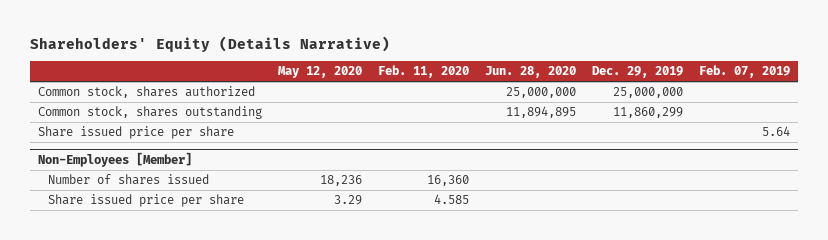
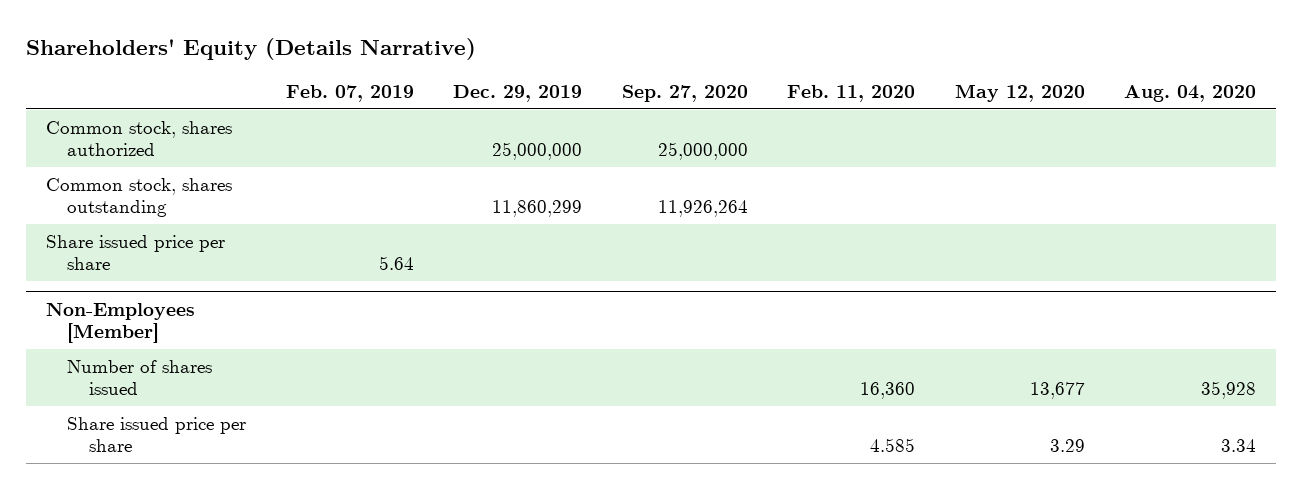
- | May 12, 2020 | Feb. 11, 2020 | Jun. 28, 2020 | Dec. 29, 2019 | Feb. 07, 2019
+ | Feb. 07, 2019 | Dec. 29, 2019 | Sep. 27, 2020 | Feb. 11, 2020 | May 12, 2020 | Aug. 04, 2020
@ Non-Employees [Member]
- Number of shares issued | 18,236 | 16,360 | | |
+ Number of shares issued | | | | 16,360 | 13,677 | 35,928

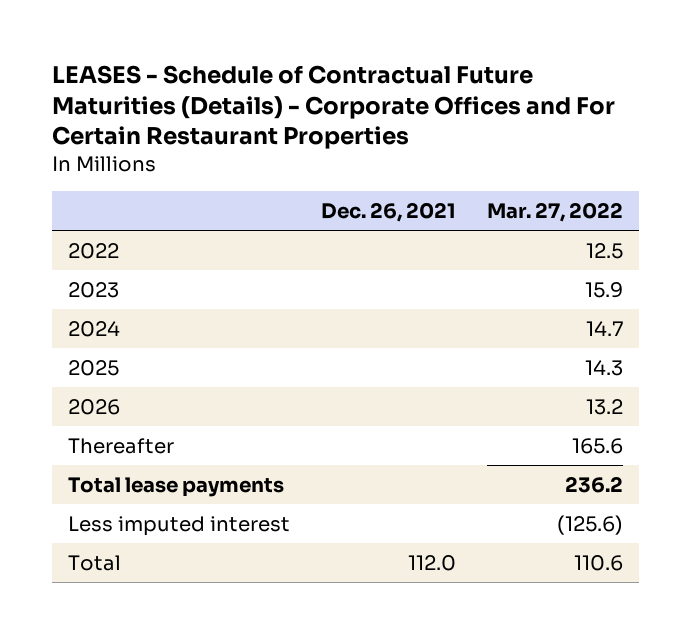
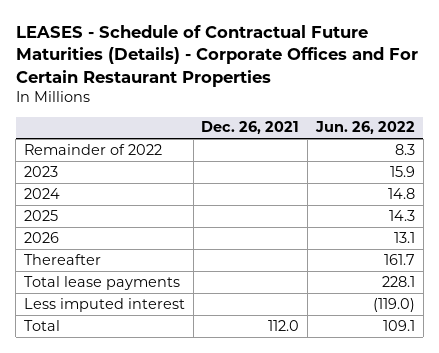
- | Dec. 26, 2021 | Mar. 27, 2022
+ | Dec. 26, 2021 | Jun. 26, 2022
- 2022 | | 12.5
+ Remainder of 2022 | | 8.3

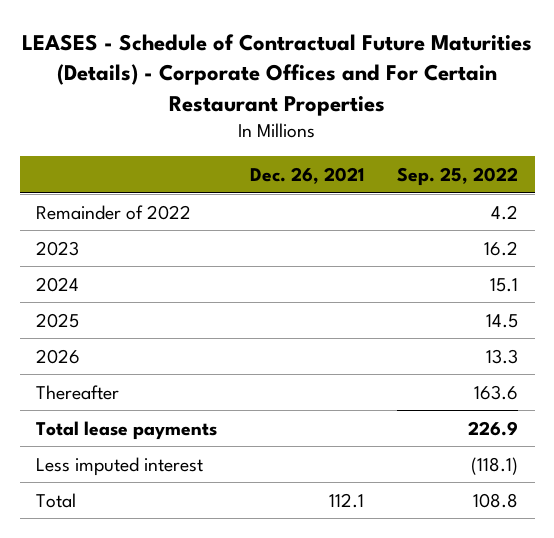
- | Dec. 26, 2021 | Jun. 26, 2022
+ | Dec. 26, 2021 | Sep. 25, 2022
- Total | 112.0 | 109.1
+ Total | 112.1 | 108.8

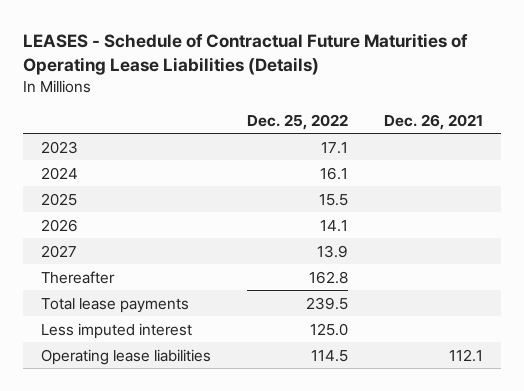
- LEASES - Schedule of Contractual Future Maturities (Details) - Corporate Offices and For Certain Restaurant Properties
+ LEASES - Schedule of Contractual Future Maturities of Operating Lease Liabilities (Details)
- | Dec. 26, 2021 | Sep. 25, 2022
+ | Dec. 25, 2022 | Dec. 26, 2021
- Remainder of 2022 | | 4.2
+ 2027 | 13.9 |
- Total | 112.1 | 108.8
+ Operating lease liabilities | 114.5 | 112.1

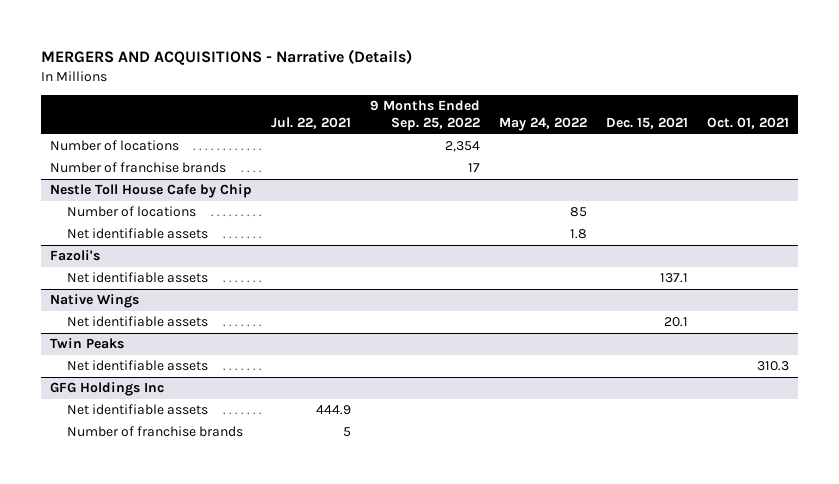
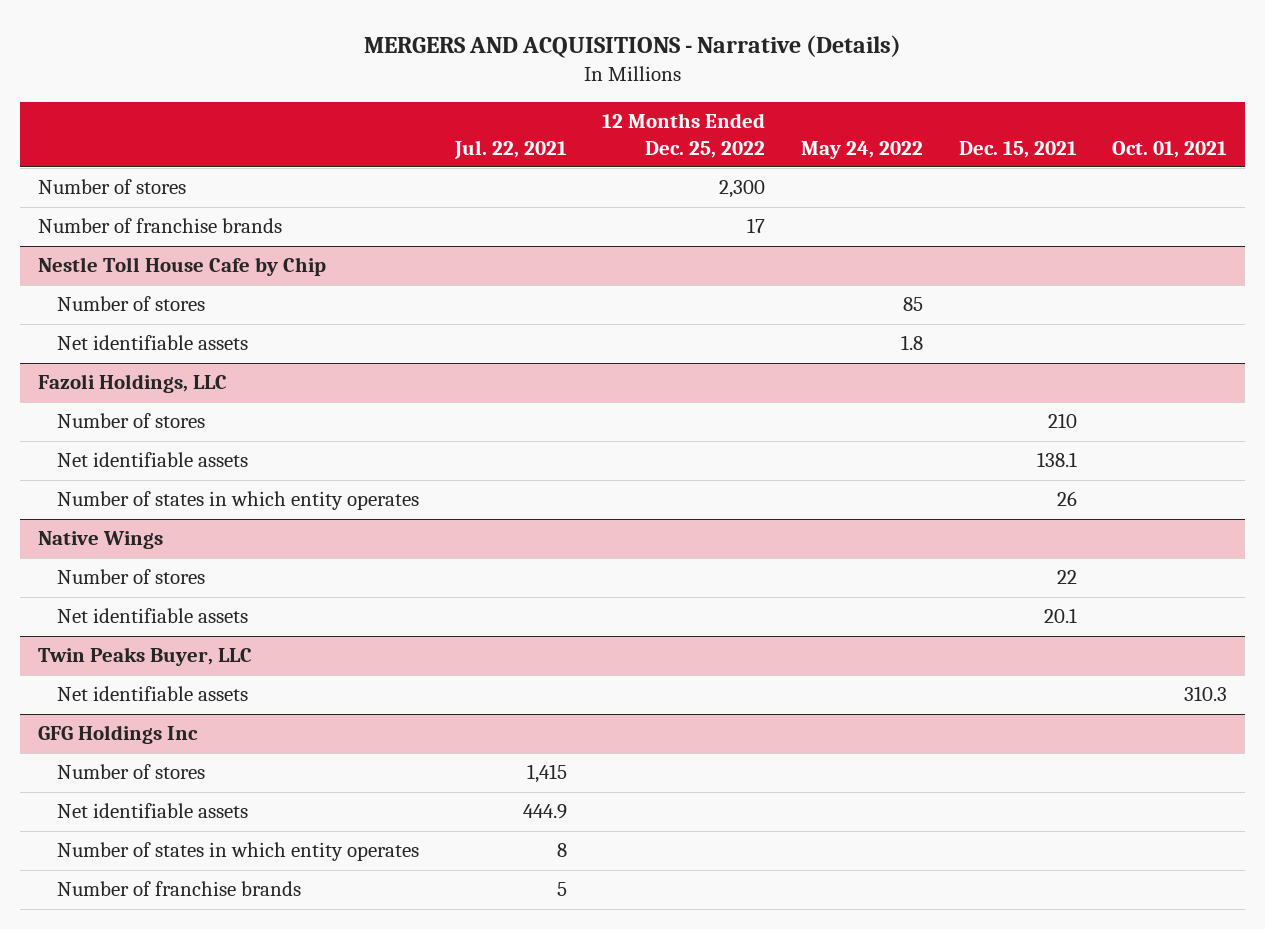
- | Jul. 22, 2021 | 9 Months Ended Sep. 25, 2022 | May 24, 2022 | Dec. 15, 2021 | Oct. 01, 2021
+ | Jul. 22, 2021 | 12 Months Ended Dec. 25, 2022 | May 24, 2022 | Dec. 15, 2021 | Oct. 01, 2021
- Number of locations | | 2,354 | | |
+ Number of stores | | 2,300 | | |
@ Nestle Toll House Cafe by Chip
- Number of locations | | | 85 | |
+ Number of stores | | | 85 | |
- Fazoli's
- Net identifiable assets | | | | 137.1 |
+ Fazoli Holdings, LLC
+ Number of stores | | | | 210 |
+ Net identifiable assets | | | | 138.1 |
+ Number of states in which entity operates | | | | 26 |
@ Native Wings
+ Number of stores | | | | 22 |
- Twin Peaks
+ Twin Peaks Buyer, LLC
@ GFG Holdings Inc
+ Number of stores | 1,415 | | | |
+ Number of states in which entity operates | 8 | | | |

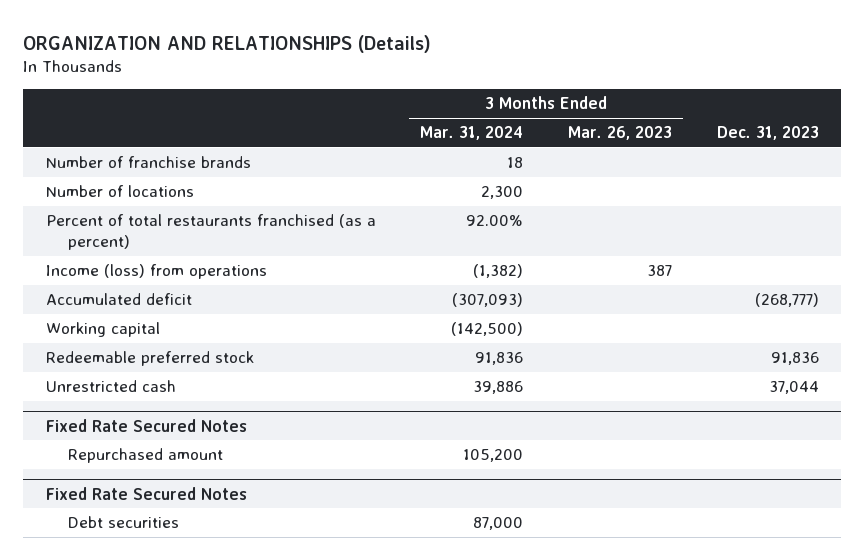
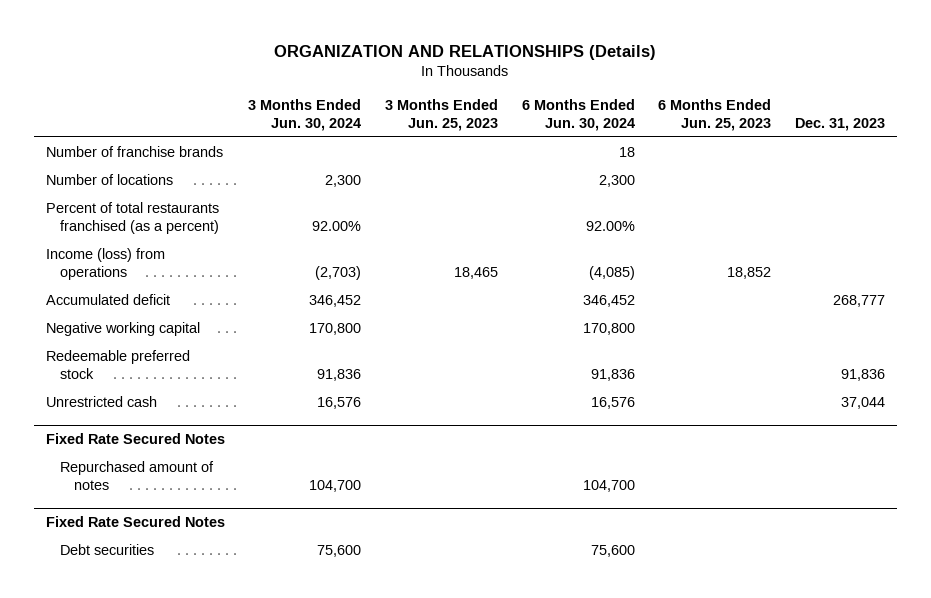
- | 3 Months Ended Mar. 31, 2024 | 3 Months Ended Mar. 26, 2023 | Dec. 31, 2023
+ | 3 Months Ended Jun. 30, 2024 | 3 Months Ended Jun. 25, 2023 | 6 Months Ended Jun. 30, 2024 | 6 Months Ended Jun. 25, 2023 | Dec. 31, 2023
- Accumulated deficit | (307,093) | | (268,777)
- Working capital | (142,500) | |
+ Accumulated deficit | 346,452 | | 346,452 | | 268,777
+ Negative working capital | 170,800 | | 170,800 | |
@ Fixed Rate Secured Notes
- Repurchased amount | 105,200 | |
+ Repurchased amount of notes | 104,700 | | 104,700 | |

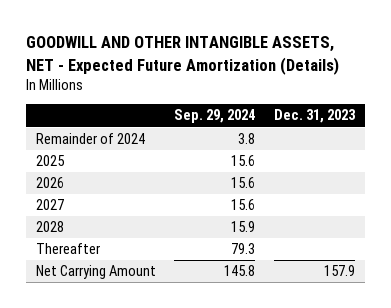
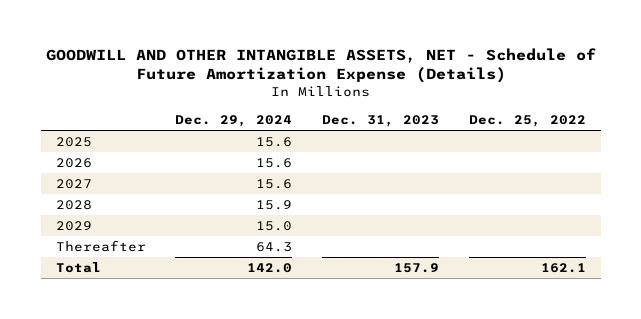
- GOODWILL AND OTHER INTANGIBLE ASSETS, NET - Expected Future Amortization (Details)
+ GOODWILL AND OTHER INTANGIBLE ASSETS, NET - Schedule of Future Amortization Expense (Details)
- | Sep. 29, 2024 | Dec. 31, 2023
+ | Dec. 29, 2024 | Dec. 31, 2023 | Dec. 25, 2022
- Remainder of 2024 | 3.8 |
+ 2029 | 15.0 | |
- Net Carrying Amount | 145.8 | 157.9
+ Total | 142.0 | 157.9 | 162.1

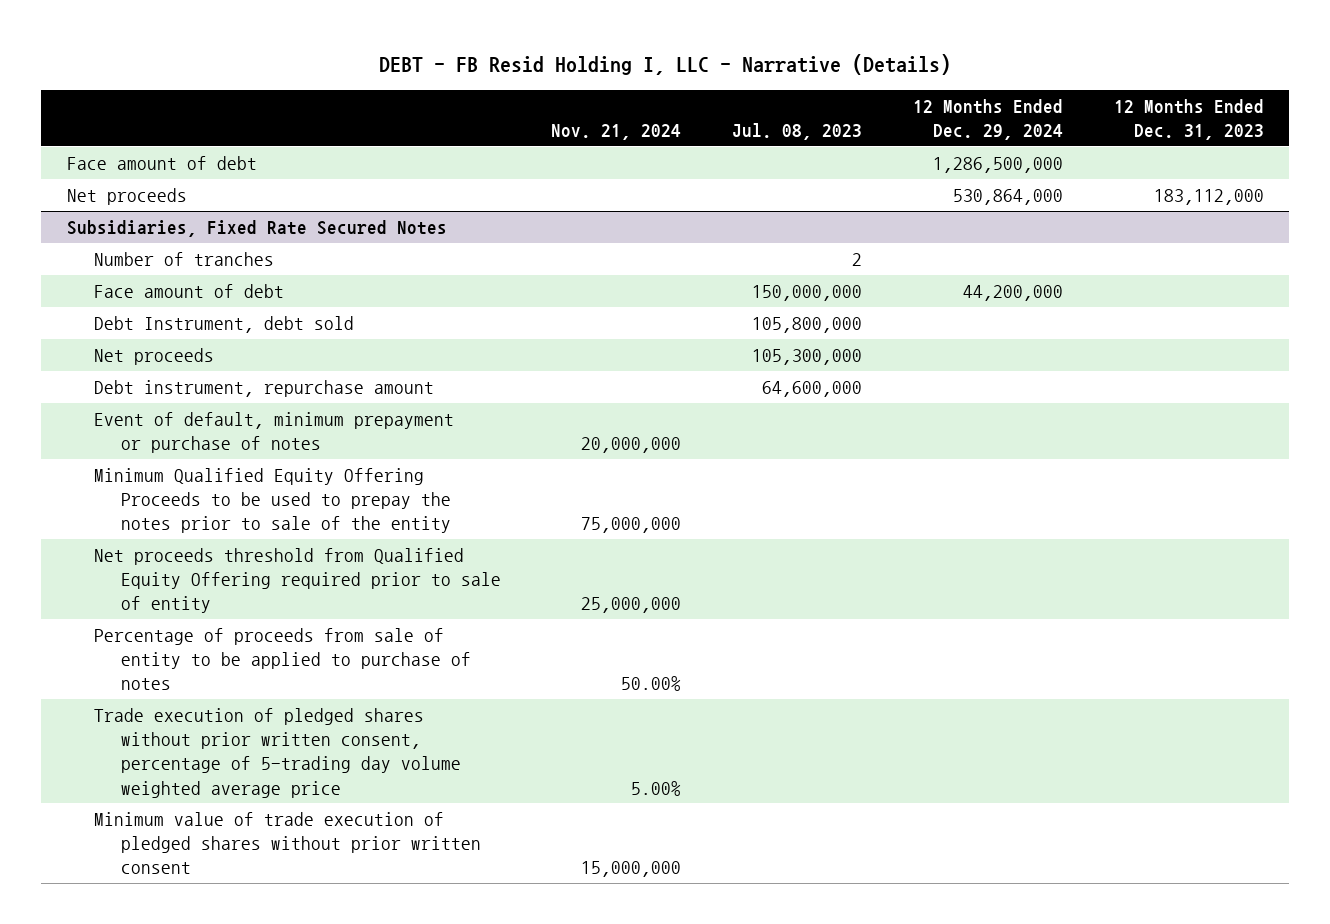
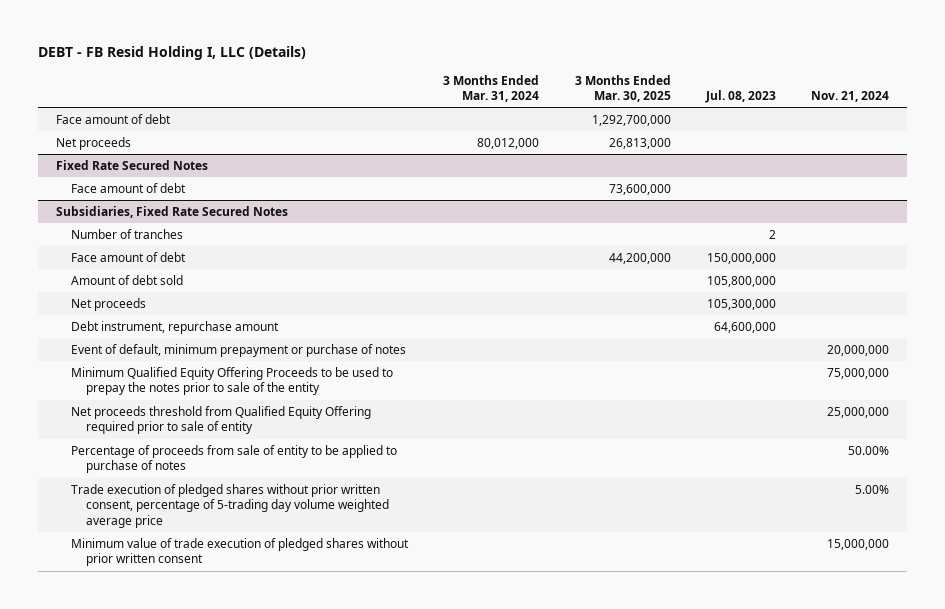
- DEBT - FB Resid Holding I, LLC - Narrative (Details)
+ DEBT - FB Resid Holding I, LLC (Details)
- | Nov. 21, 2024 | Jul. 08, 2023 | 12 Months Ended Dec. 29, 2024 | 12 Months Ended Dec. 31, 2023
+ | 3 Months Ended Mar. 31, 2024 | 3 Months Ended Mar. 30, 2025 | Jul. 08, 2023 | Nov. 21, 2024
+ Fixed Rate Secured Notes
+ Face amount of debt | | 73,600,000 | |
@ Subsidiaries, Fixed Rate Secured Notes
- Debt Instrument, debt sold | | 105,800,000 | |
+ Amount of debt sold | | | 105,800,000 |

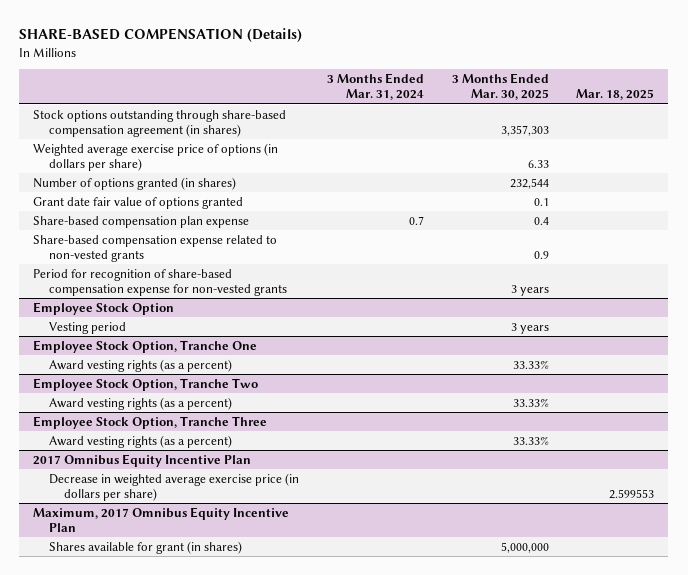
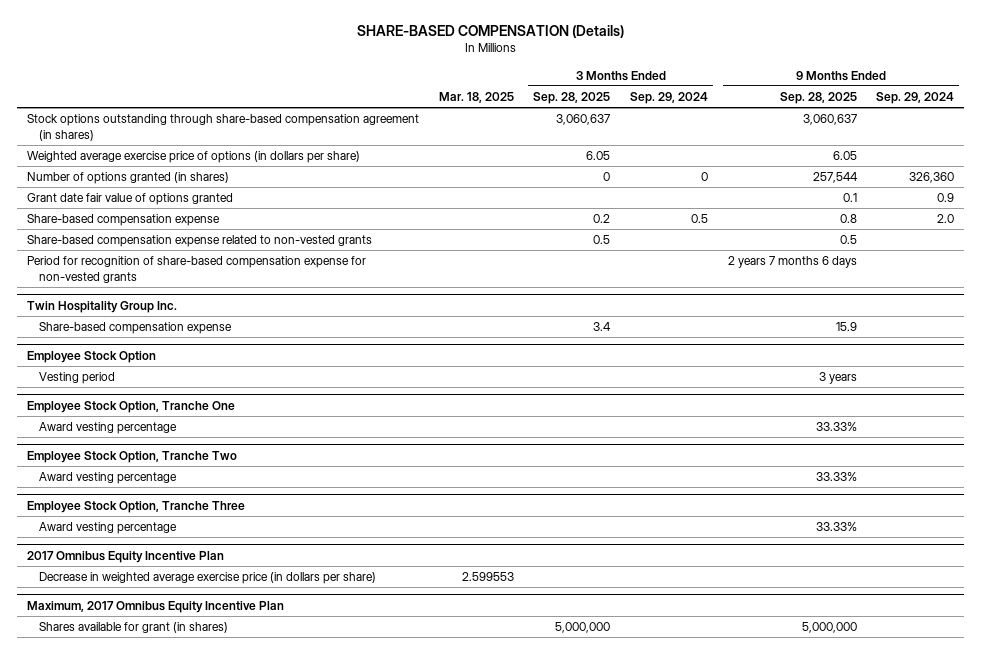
- | 3 Months Ended Mar. 31, 2024 | 3 Months Ended Mar. 30, 2025 | Mar. 18, 2025
+ | Mar. 18, 2025 | 3 Months Ended Sep. 28, 2025 | 3 Months Ended Sep. 29, 2024 | 9 Months Ended Sep. 28, 2025 | 9 Months Ended Sep. 29, 2024
- Share-based compensation plan expense | 0.7 | 0.4 |
+ Share-based compensation expense | | 0.2 | 0.5 | 0.8 | 2.0
+ Twin Hospitality Group Inc.
+ Share-based compensation expense | | 3.4 | | 15.9 |
@ Employee Stock Option, Tranche One
- Award vesting rights (as a percent) | | 33.33% |
+ Award vesting percentage | | | | 33.33% |
@ Employee Stock Option, Tranche Two
- Award vesting rights (as a percent) | | 33.33% |
+ Award vesting percentage | | | | 33.33% |
@ Employee Stock Option, Tranche Three
- Award vesting rights (as a percent) | | 33.33% |
+ Award vesting percentage | | | | 33.33% |

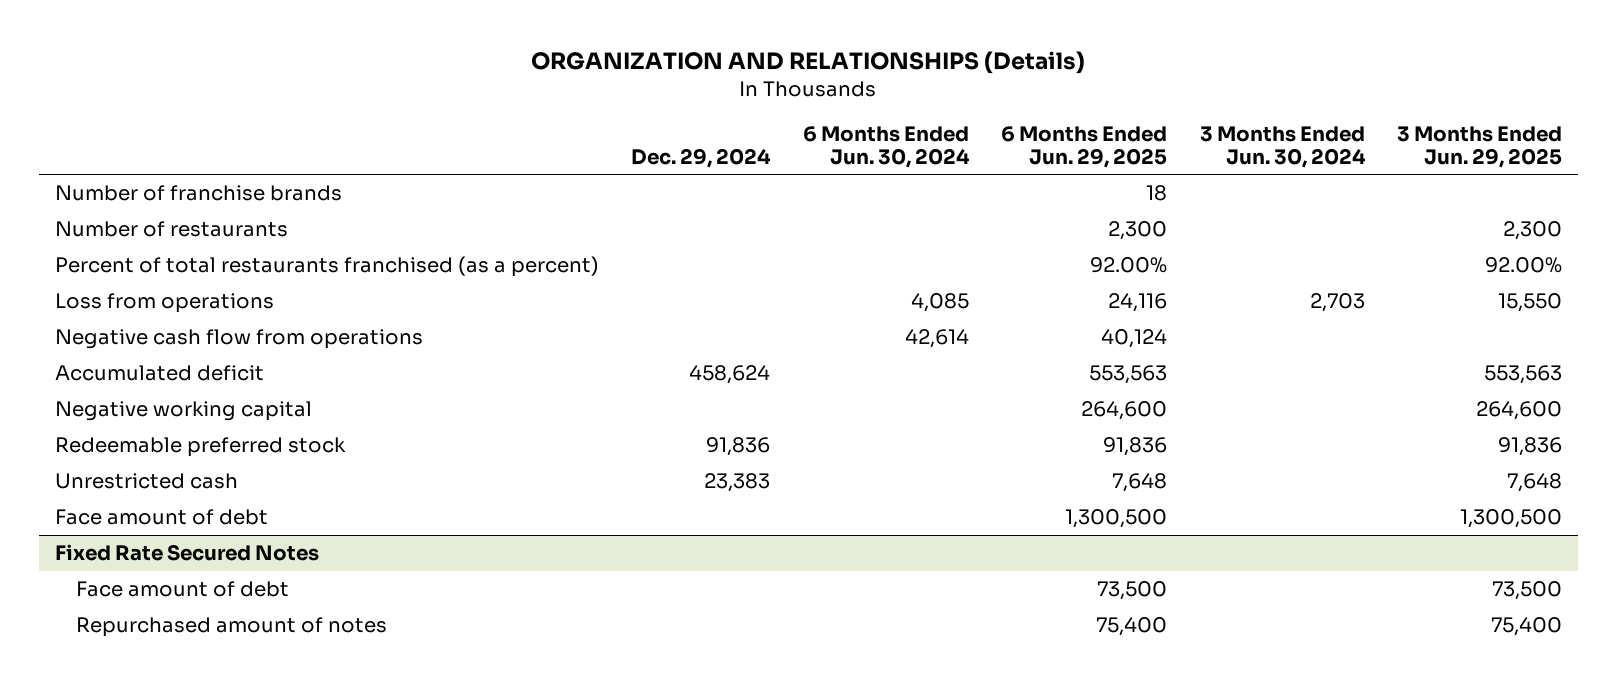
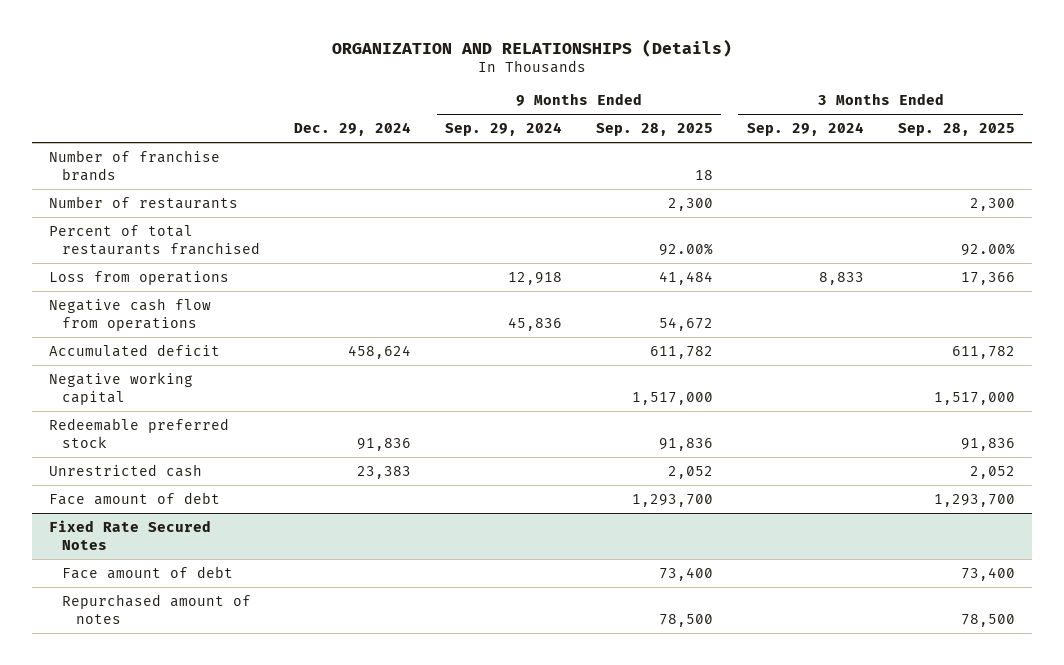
- | Dec. 29, 2024 | 6 Months Ended Jun. 30, 2024 | 6 Months Ended Jun. 29, 2025 | 3 Months Ended Jun. 30, 2024 | 3 Months Ended Jun. 29, 2025
+ | Dec. 29, 2024 | 9 Months Ended Sep. 29, 2024 | 9 Months Ended Sep. 28, 2025 | 3 Months Ended Sep. 29, 2024 | 3 Months Ended Sep. 28, 2025
- Percent of total restaurants franchised (as a percent) | | | 92.00% | | 92.00%
+ Percent of total restaurants franchised | | | 92.00% | | 92.00%

